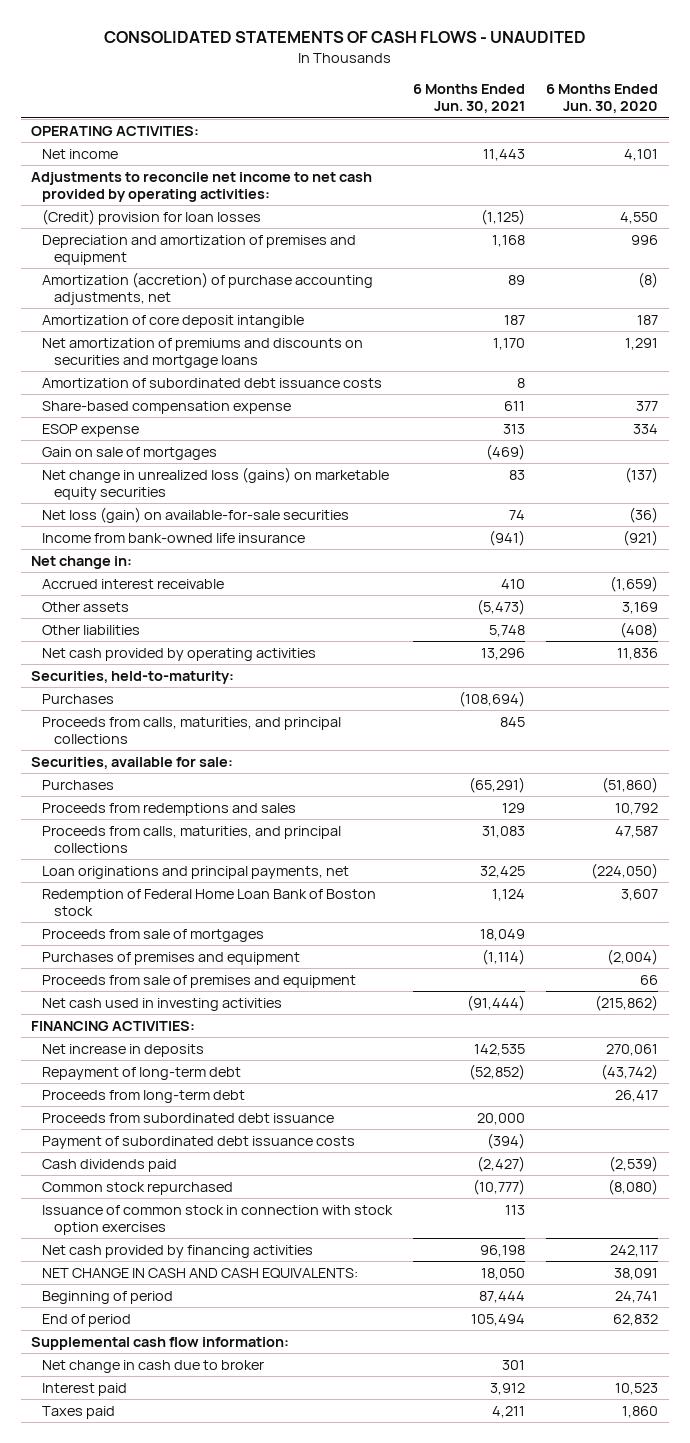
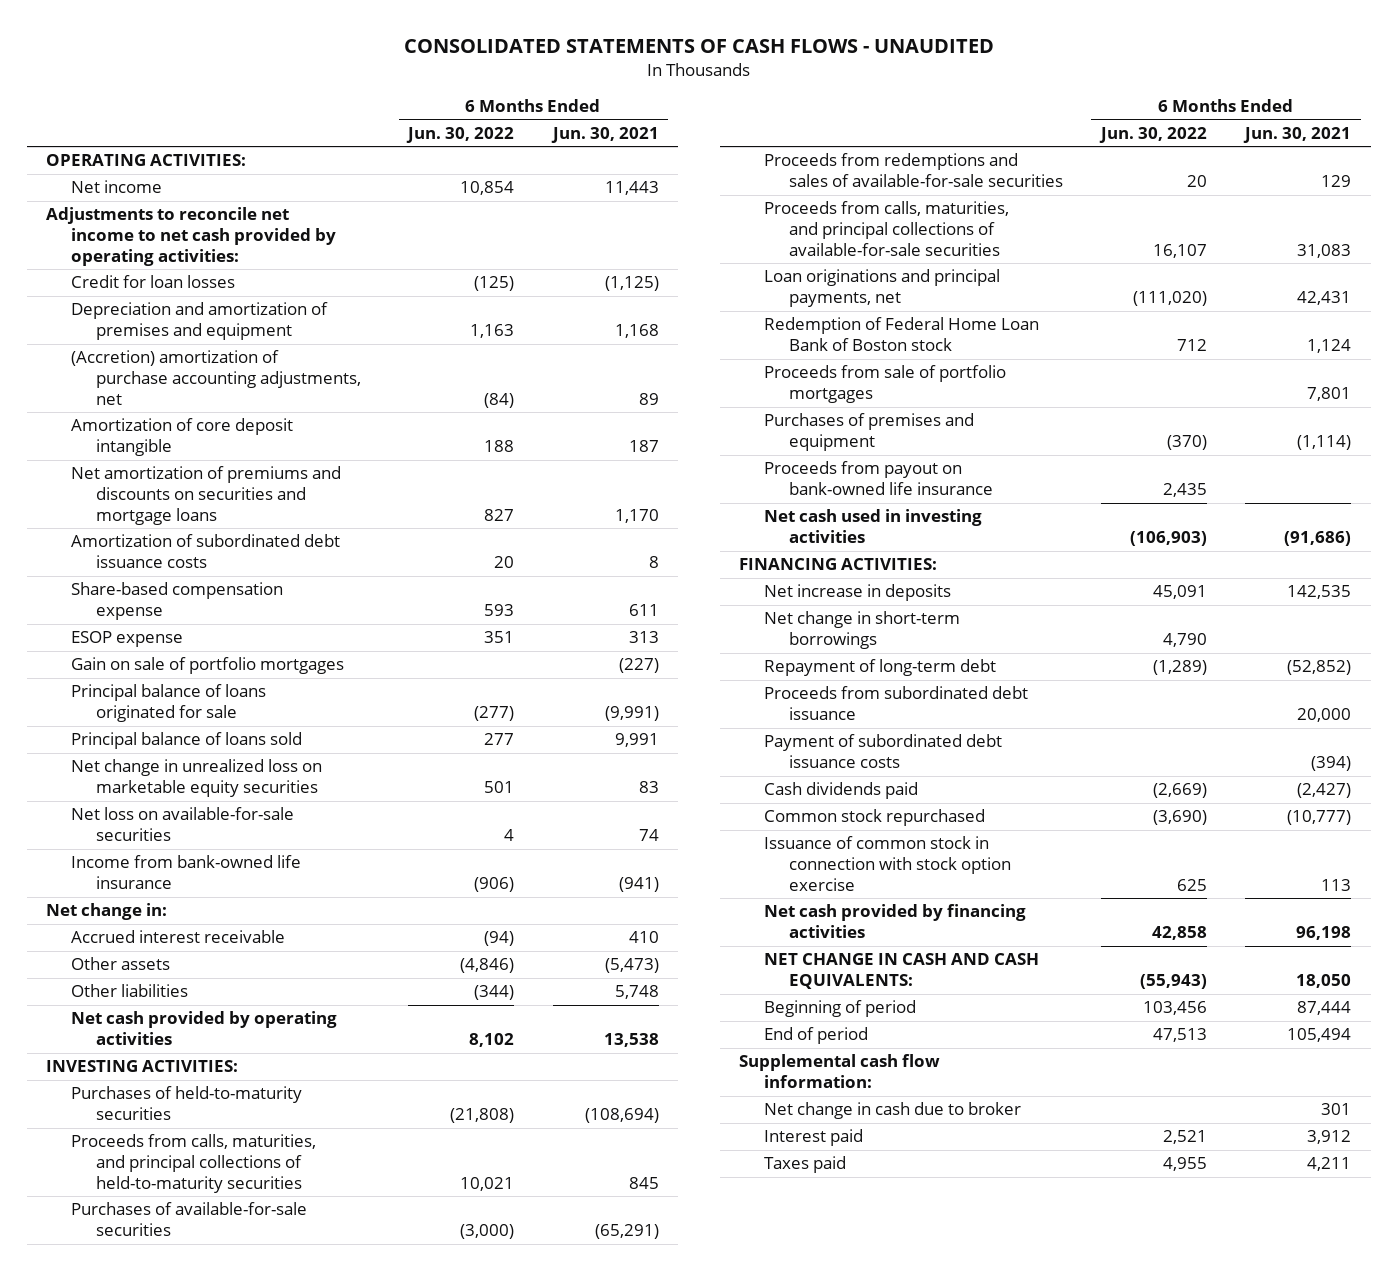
- | 6 Months Ended Jun. 30, 2021 | 6 Months Ended Jun. 30, 2020
+ | 6 Months Ended Jun. 30, 2022 | 6 Months Ended Jun. 30, 2021
- (Credit) provision for loan losses | (1,125) | 4,550
+ Credit for loan losses | (125) | (1,125)
- Amortization (accretion) of purchase accounting adjustments, net | 89 | (8)
+ (Accretion) amortization of purchase accounting adjustments, net | (84) | 89
- Gain on sale of mortgages | (469) |
- Net change in unrealized loss (gains) on marketable equity securities | 83 | (137)
- Net loss (gain) on available-for-sale securities | 74 | (36)
+ Gain on sale of portfolio mortgages | | (227)
+ Principal balance of loans originated for sale | (277) | (9,991)
+ Principal balance of loans sold | 277 | 9,991
+ Net change in unrealized loss on marketable equity securities | 501 | 83
+ Net loss on available-for-sale securities | 4 | 74
- Net cash provided by operating activities | 13,296 | 11,836
- Securities, held-to-maturity:
- Purchases | (108,694) |
- Proceeds from calls, maturities, and principal collections | 845 |
- Securities, available for sale:
- Purchases | (65,291) | (51,860)
- Proceeds from redemptions and sales | 129 | 10,792
- Proceeds from calls, maturities, and principal collections | 31,083 | 47,587
- Loan originations and principal payments, net | 32,425 | (224,050)
+ Net cash provided by operating activities | 8,102 | 13,538
+ INVESTING ACTIVITIES:
+ Purchases of held-to-maturity securities | (21,808) | (108,694)
+ Proceeds from calls, maturities, and principal collections of held-to-maturity securities | 10,021 | 845
+ Purchases of available-for-sale securities | (3,000) | (65,291)
+ Proceeds from redemptions and sales of available-for-sale securities | 20 | 129
+ Proceeds from calls, maturities, and principal collections of available-for-sale securities | 16,107 | 31,083
+ Loan originations and principal payments, net | (111,020) | 42,431
- Proceeds from sale of mortgages | 18,049 |
+ Proceeds from sale of portfolio mortgages | | 7,801
- Proceeds from sale of premises and equipment | | 66
- Net cash used in investing activities | (91,444) | (215,862)
+ Proceeds from payout on bank-owned life insurance | 2,435 |
+ Net cash used in investing activities | (106,903) | (91,686)
+ Net change in short-term borrowings | 4,790 |
- Proceeds from long-term debt | | 26,417
- Issuance of common stock in connection with stock option exercises | 113 |
+ Issuance of common stock in connection with stock option exercise | 625 | 113

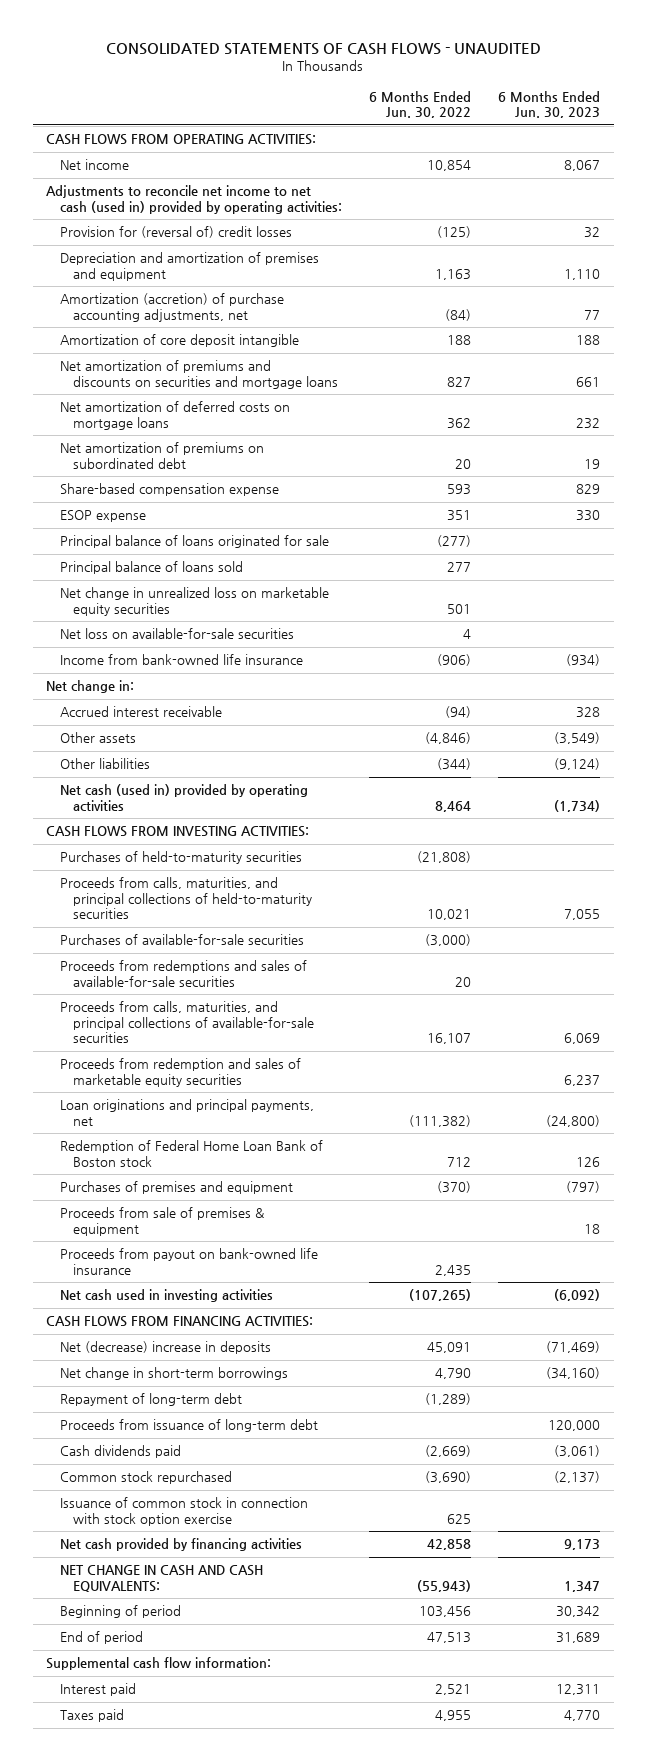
- | 6 Months Ended Jun. 30, 2022 | 6 Months Ended Jun. 30, 2021
+ | 6 Months Ended Jun. 30, 2022 | 6 Months Ended Jun. 30, 2023
- OPERATING ACTIVITIES:
+ CASH FLOWS FROM OPERATING ACTIVITIES:
- Adjustments to reconcile net income to net cash provided by operating activities:
- Credit for loan losses | (125) | (1,125)
+ Adjustments to reconcile net income to net cash (used in) provided by operating activities:
+ Provision for (reversal of) credit losses | (125) | 32
- (Accretion) amortization of purchase accounting adjustments, net | (84) | 89
+ Amortization (accretion) of purchase accounting adjustments, net | (84) | 77
- Amortization of subordinated debt issuance costs | 20 | 8
+ Net amortization of deferred costs on mortgage loans | 362 | 232
+ Net amortization of premiums on subordinated debt | 20 | 19
- Gain on sale of portfolio mortgages | | (227)
- Net cash provided by operating activities | 8,102 | 13,538
- INVESTING ACTIVITIES:
+ Net cash (used in) provided by operating activities | 8,464 | (1,734)
+ CASH FLOWS FROM INVESTING ACTIVITIES:
- Loan originations and principal payments, net | (111,020) | 42,431
+ Proceeds from redemption and sales of marketable equity securities | | 6,237
+ Loan originations and principal payments, net | (111,382) | (24,800)
- Proceeds from sale of portfolio mortgages | | 7,801
+ Proceeds from sale of premises & equipment | | 18
- Net cash used in investing activities | (106,903) | (91,686)
- FINANCING ACTIVITIES:
- Net increase in deposits | 45,091 | 142,535
+ Net cash used in investing activities | (107,265) | (6,092)
+ CASH FLOWS FROM FINANCING ACTIVITIES:
+ Net (decrease) increase in deposits | 45,091 | (71,469)
- Proceeds from subordinated debt issuance | | 20,000
- Payment of subordinated debt issuance costs | | (394)
+ Proceeds from issuance of long-term debt | | 120,000
- Net change in cash due to broker | | 301

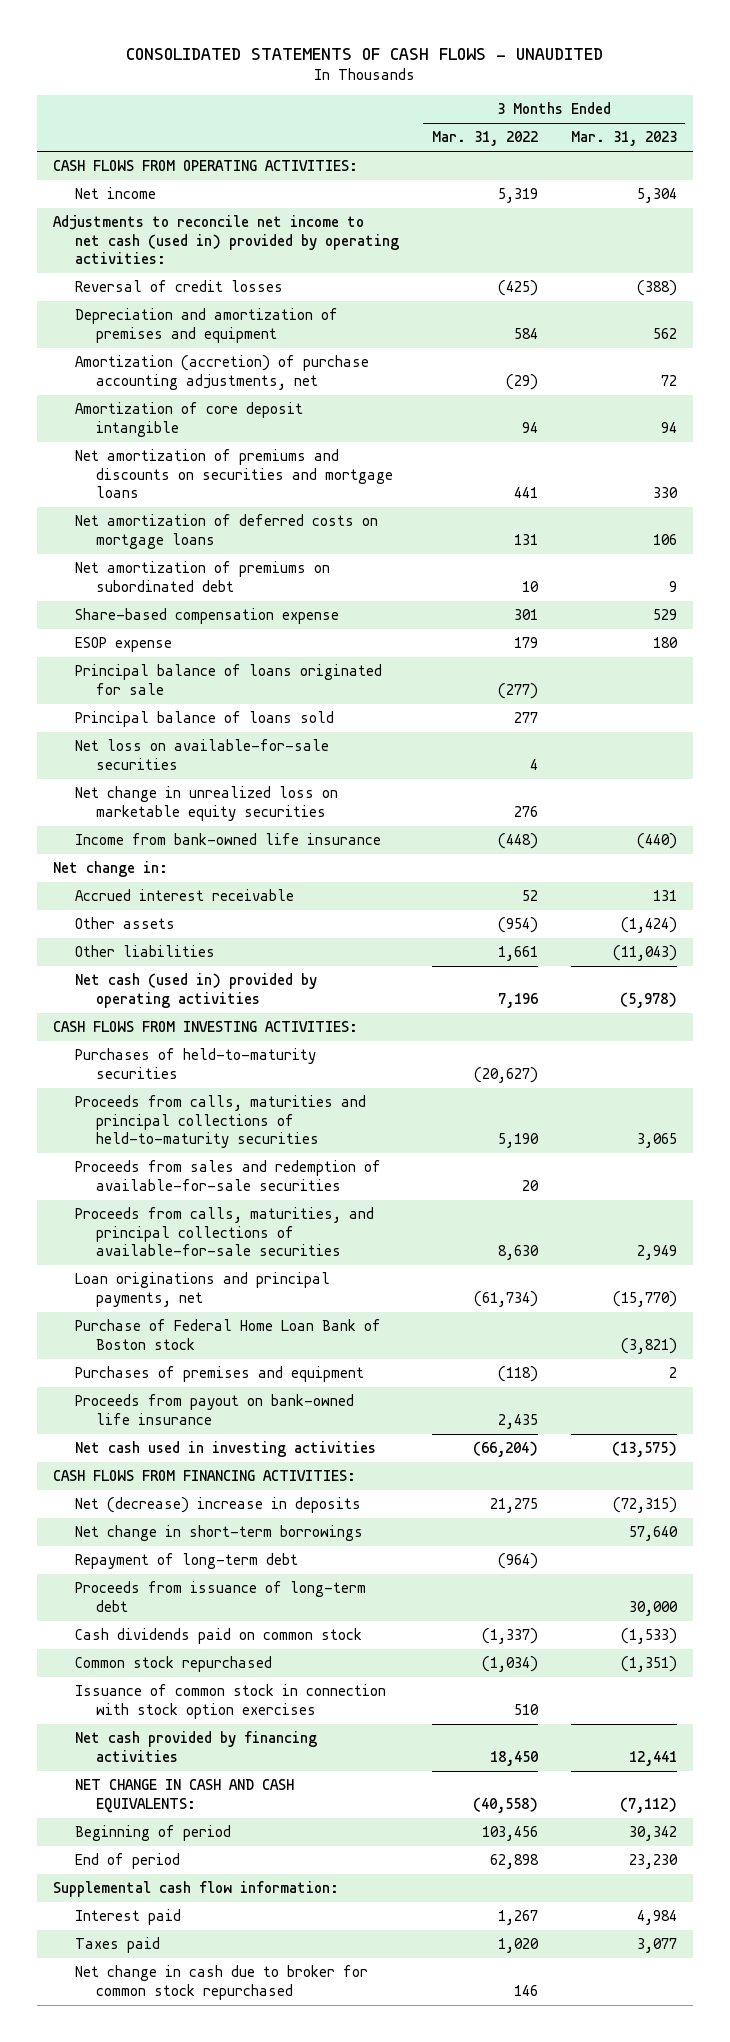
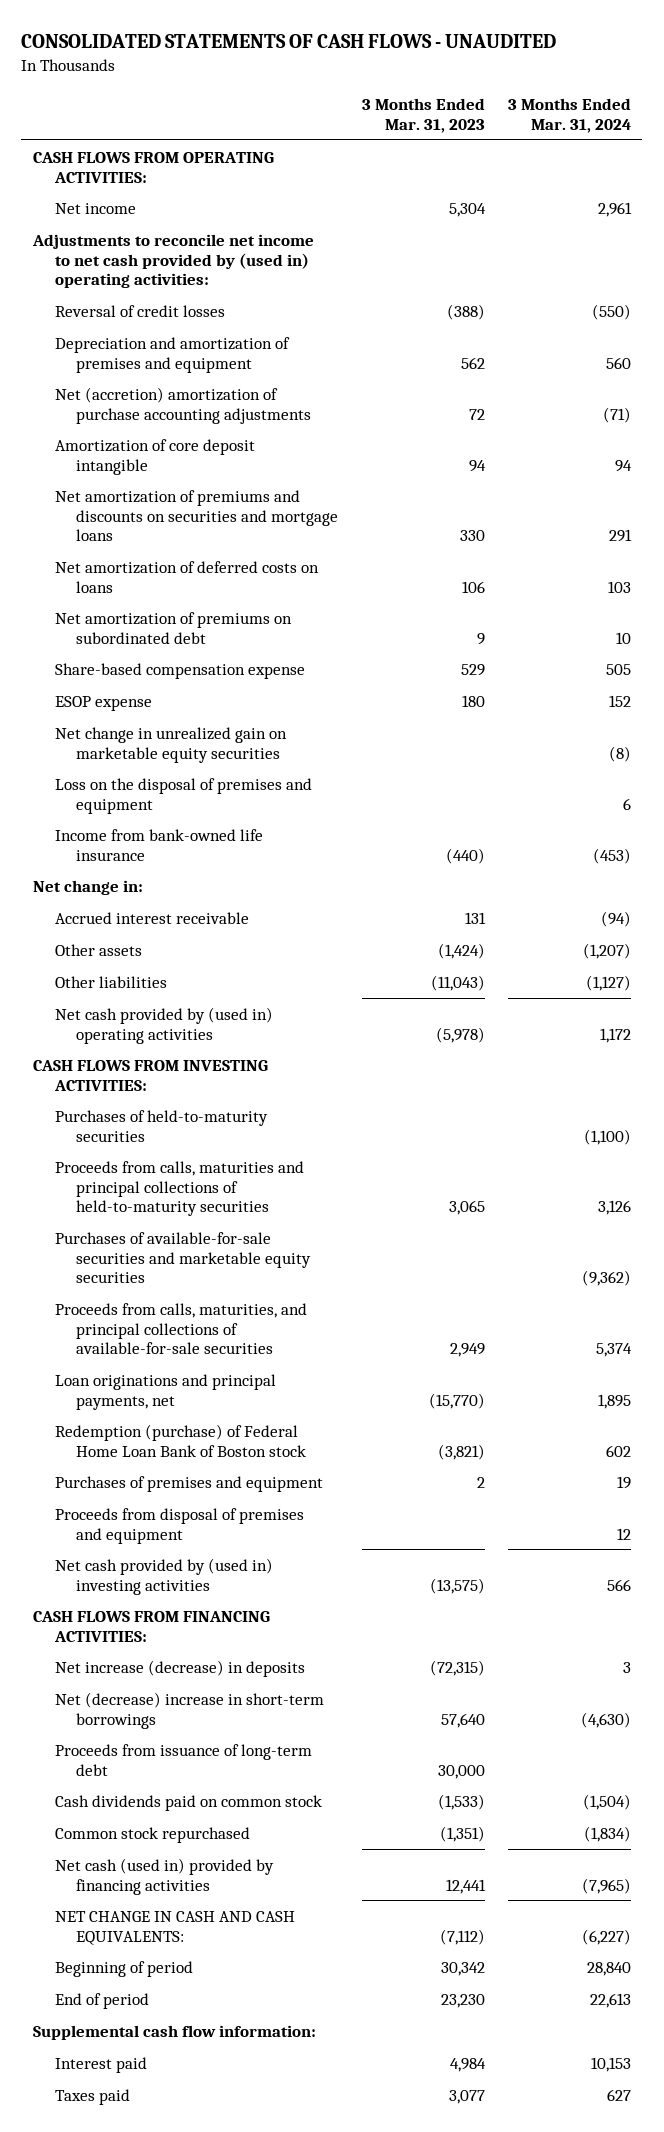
- | 3 Months Ended Mar. 31, 2022 | 3 Months Ended Mar. 31, 2023
+ | 3 Months Ended Mar. 31, 2023 | 3 Months Ended Mar. 31, 2024
- Adjustments to reconcile net income to net cash (used in) provided by operating activities:
+ Adjustments to reconcile net income to net cash provided by (used in) operating activities:
- Amortization (accretion) of purchase accounting adjustments, net | (29) | 72
+ Net (accretion) amortization of purchase accounting adjustments | 72 | (71)
- Net amortization of deferred costs on mortgage loans | 131 | 106
+ Net amortization of deferred costs on loans | 106 | 103
- Principal balance of loans originated for sale | (277) |
- Principal balance of loans sold | 277 |
- Net loss on available-for-sale securities | 4 |
- Net change in unrealized loss on marketable equity securities | 276 |
+ Net change in unrealized gain on marketable equity securities | | (8)
+ Loss on the disposal of premises and equipment | | 6
- Net cash (used in) provided by operating activities | 7,196 | (5,978)
+ Net cash provided by (used in) operating activities | (5,978) | 1,172
- Proceeds from sales and redemption of available-for-sale securities | 20 |
+ Purchases of available-for-sale securities and marketable equity securities | | (9,362)
- Purchase of Federal Home Loan Bank of Boston stock | | (3,821)
+ Redemption (purchase) of Federal Home Loan Bank of Boston stock | (3,821) | 602
- Proceeds from payout on bank-owned life insurance | 2,435 |
- Net cash used in investing activities | (66,204) | (13,575)
+ Proceeds from disposal of premises and equipment | | 12
+ Net cash provided by (used in) investing activities | (13,575) | 566
- Net (decrease) increase in deposits | 21,275 | (72,315)
- Net change in short-term borrowings | | 57,640
- Repayment of long-term debt | (964) |
+ Net increase (decrease) in deposits | (72,315) | 3
+ Net (decrease) increase in short-term borrowings | 57,640 | (4,630)
- Issuance of common stock in connection with stock option exercises | 510 |
- Net cash provided by financing activities | 18,450 | 12,441
+ Net cash (used in) provided by financing activities | 12,441 | (7,965)
- Net change in cash due to broker for common stock repurchased | 146 |

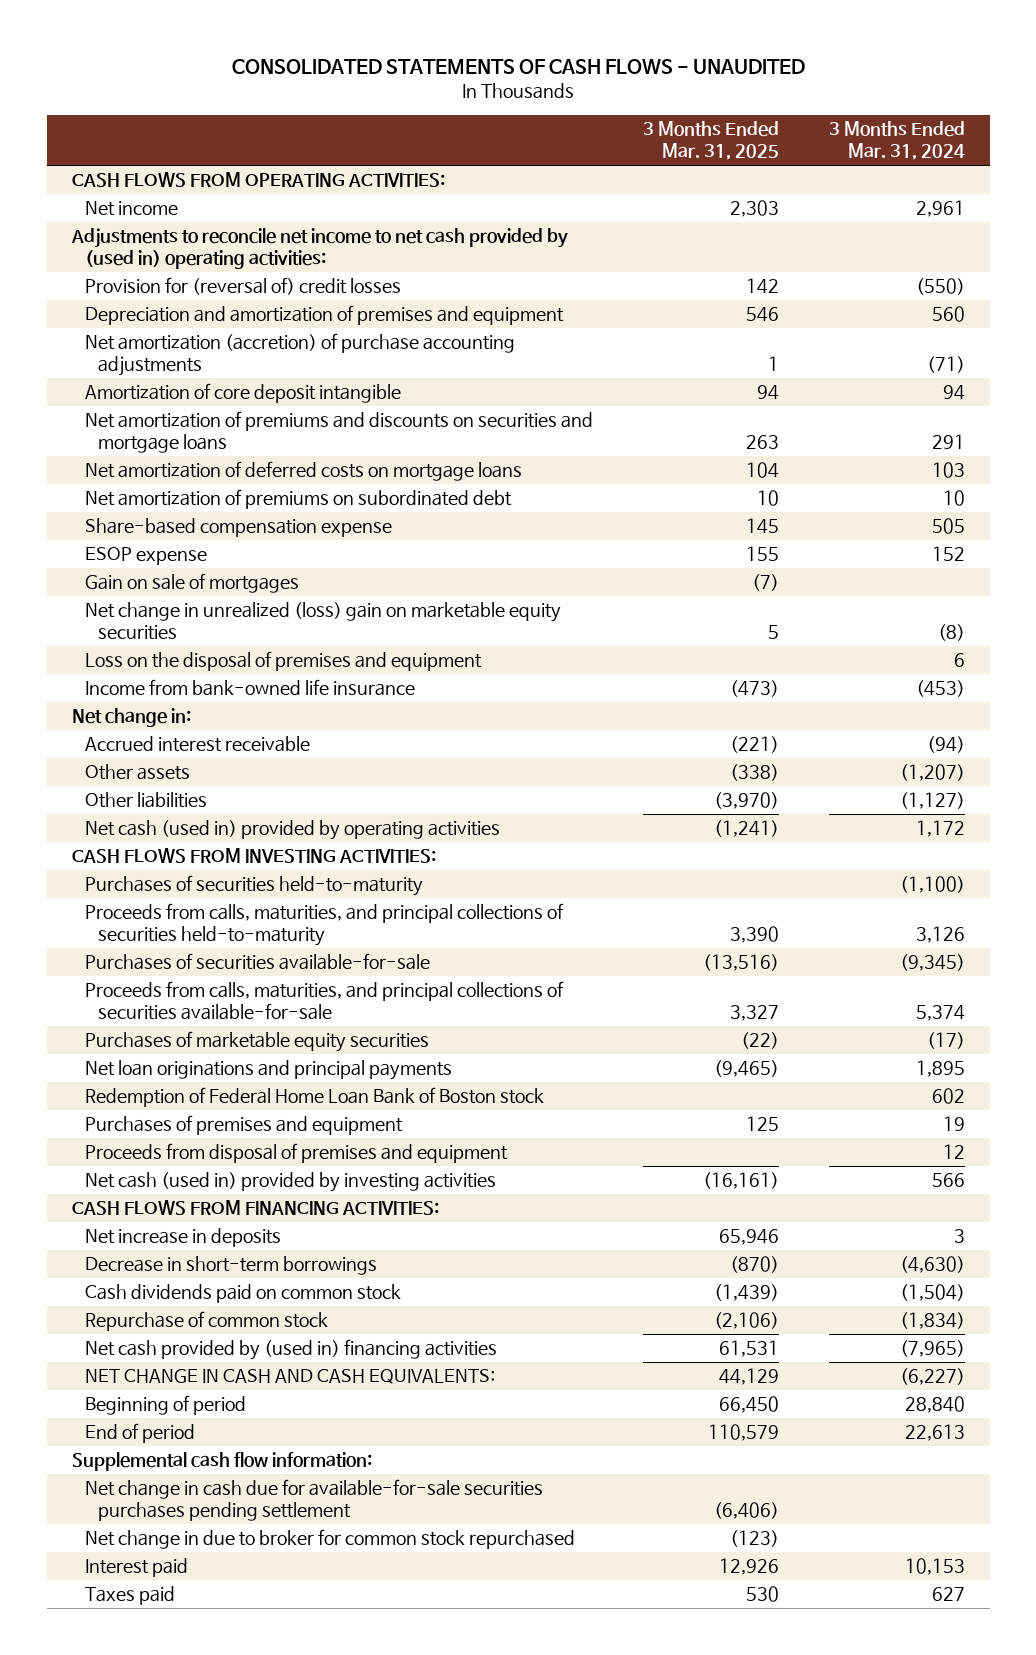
- | 3 Months Ended Mar. 31, 2023 | 3 Months Ended Mar. 31, 2024
+ | 3 Months Ended Mar. 31, 2025 | 3 Months Ended Mar. 31, 2024
- Reversal of credit losses | (388) | (550)
+ Provision for (reversal of) credit losses | 142 | (550)
- Net (accretion) amortization of purchase accounting adjustments | 72 | (71)
+ Net amortization (accretion) of purchase accounting adjustments | 1 | (71)
- Net amortization of deferred costs on loans | 106 | 103
+ Net amortization of deferred costs on mortgage loans | 104 | 103
- Net change in unrealized gain on marketable equity securities | | (8)
+ Gain on sale of mortgages | (7) |
+ Net change in unrealized (loss) gain on marketable equity securities | 5 | (8)
- Net cash provided by (used in) operating activities | (5,978) | 1,172
+ Net cash (used in) provided by operating activities | (1,241) | 1,172
- Purchases of held-to-maturity securities | | (1,100)
- Proceeds from calls, maturities and principal collections of held-to-maturity securities | 3,065 | 3,126
- Purchases of available-for-sale securities and marketable equity securities | | (9,362)
- Proceeds from calls, maturities, and principal collections of available-for-sale securities | 2,949 | 5,374
- Loan originations and principal payments, net | (15,770) | 1,895
- Redemption (purchase) of Federal Home Loan Bank of Boston stock | (3,821) | 602
+ Purchases of securities held-to-maturity | | (1,100)
+ Proceeds from calls, maturities, and principal collections of securities held-to-maturity | 3,390 | 3,126
+ Purchases of securities available-for-sale | (13,516) | (9,345)
+ Proceeds from calls, maturities, and principal collections of securities available-for-sale | 3,327 | 5,374
+ Purchases of marketable equity securities | (22) | (17)
+ Net loan originations and principal payments | (9,465) | 1,895
+ Redemption of Federal Home Loan Bank of Boston stock | | 602
- Net cash provided by (used in) investing activities | (13,575) | 566
+ Net cash (used in) provided by investing activities | (16,161) | 566
- Net increase (decrease) in deposits | (72,315) | 3
- Net (decrease) increase in short-term borrowings | 57,640 | (4,630)
- Proceeds from issuance of long-term debt | 30,000 |
+ Net increase in deposits | 65,946 | 3
+ Decrease in short-term borrowings | (870) | (4,630)
- Common stock repurchased | (1,351) | (1,834)
- Net cash (used in) provided by financing activities | 12,441 | (7,965)
+ Repurchase of common stock | (2,106) | (1,834)
+ Net cash provided by (used in) financing activities | 61,531 | (7,965)
+ Net change in cash due for available-for-sale securities purchases pending settlement | (6,406) |
+ Net change in due to broker for common stock repurchased | (123) |

